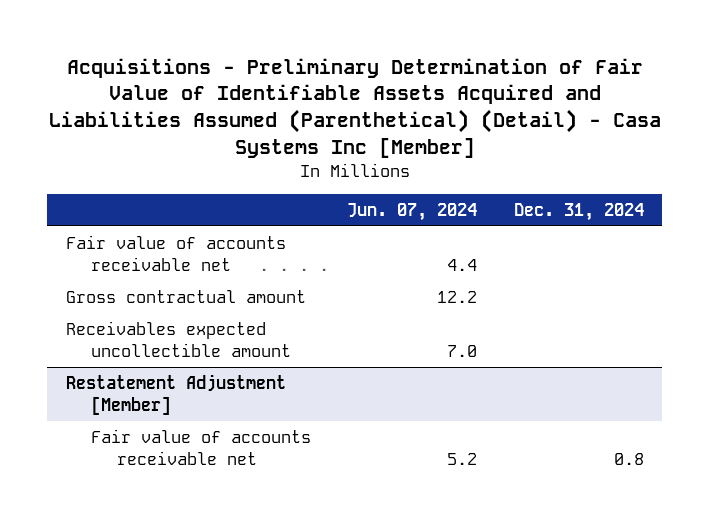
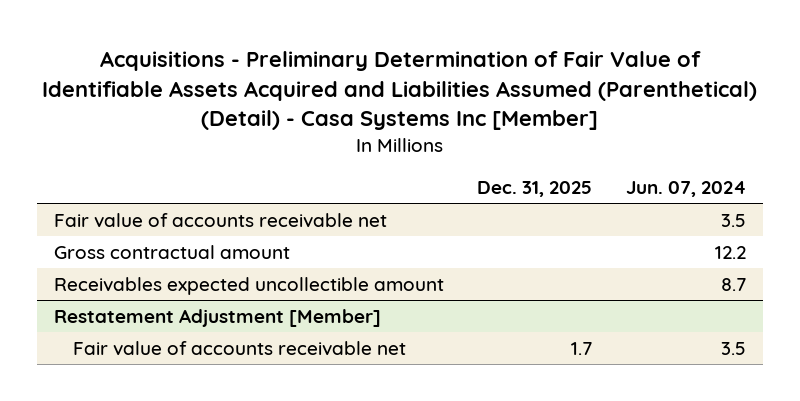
- | Jun. 07, 2024 | Dec. 31, 2024
+ | Dec. 31, 2025 | Jun. 07, 2024
- Fair value of accounts receivable net | 4.4 |
+ Fair value of accounts receivable net | | 3.5
- Receivables expected uncollectible amount | 7.0 |
+ Receivables expected uncollectible amount | | 8.7
@ Restatement Adjustment [Member]
- Fair value of accounts receivable net | 5.2 | 0.8
+ Fair value of accounts receivable net | 1.7 | 3.5

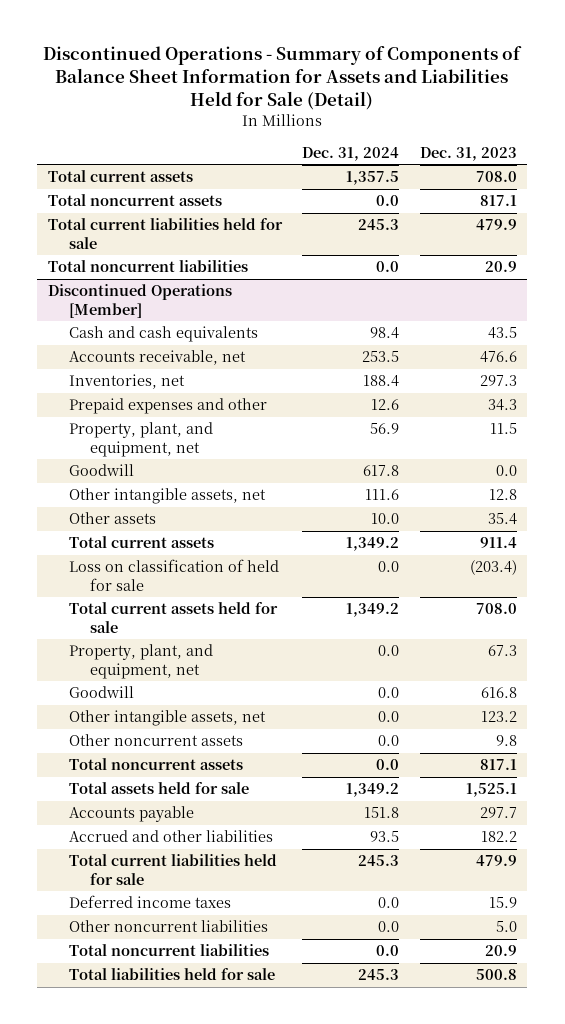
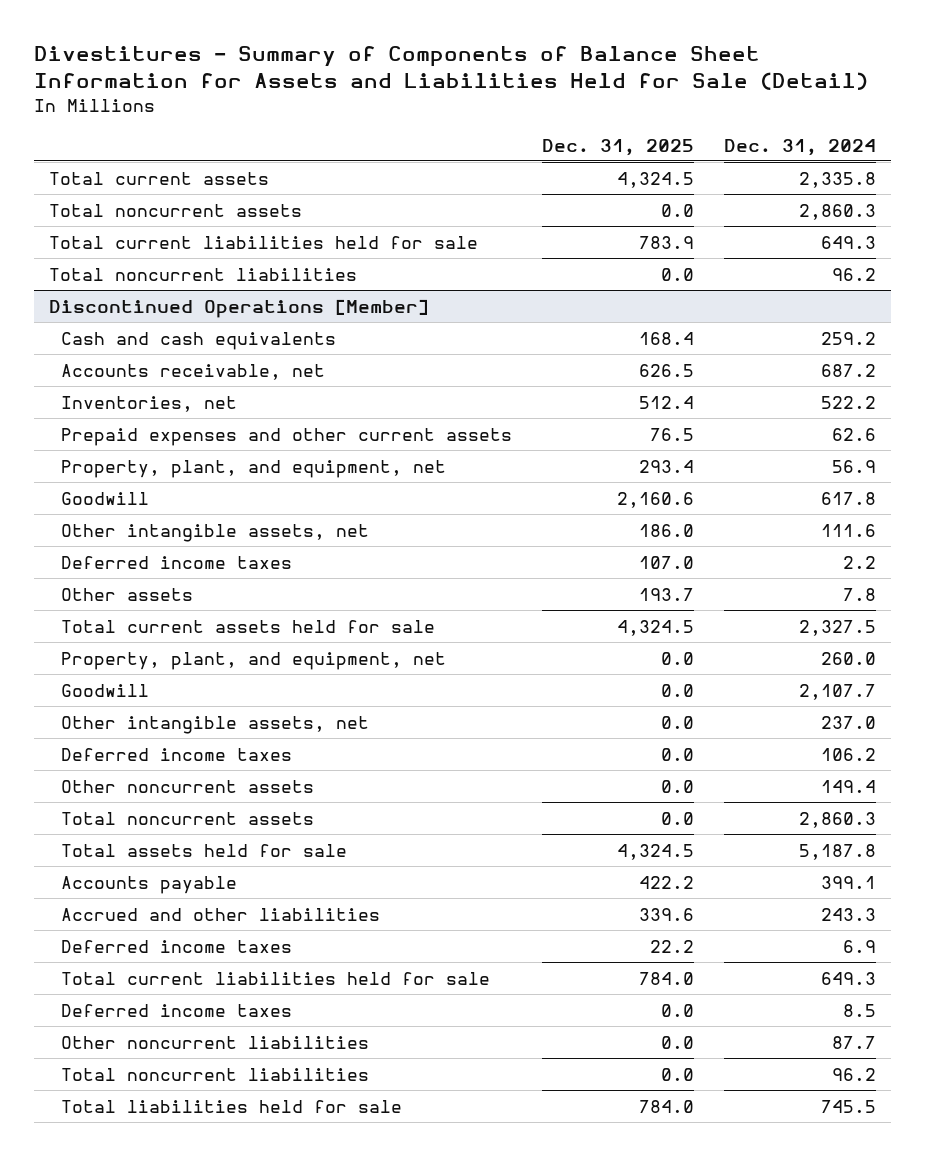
- Discontinued Operations - Summary of Components of Balance Sheet Information for Assets and Liabilities Held for Sale (Detail)
+ Divestitures - Summary of Components of Balance Sheet Information for Assets and Liabilities Held for Sale (Detail)
- | Dec. 31, 2024 | Dec. 31, 2023
+ | Dec. 31, 2025 | Dec. 31, 2024
- Total current assets | 1,357.5 | 708.0
- Total noncurrent assets | 0.0 | 817.1
- Total current liabilities held for sale | 245.3 | 479.9
- Total noncurrent liabilities | 0.0 | 20.9
+ Total current assets | 4,324.5 | 2,335.8
+ Total noncurrent assets | 0.0 | 2,860.3
+ Total current liabilities held for sale | 783.9 | 649.3
+ Total noncurrent liabilities | 0.0 | 96.2
@ Discontinued Operations [Member]
- Cash and cash equivalents | 98.4 | 43.5
- Accounts receivable, net | 253.5 | 476.6
- Inventories, net | 188.4 | 297.3
- Prepaid expenses and other | 12.6 | 34.3
+ Cash and cash equivalents | 168.4 | 259.2
+ Accounts receivable, net | 626.5 | 687.2
+ Inventories, net | 512.4 | 522.2
+ Prepaid expenses and other current assets | 76.5 | 62.6
- Other assets | 10.0 | 35.4
- Total current assets | 1,349.2 | 911.4
- Loss on classification of held for sale | 0.0 | (203.4)
- Total current assets held for sale | 1,349.2 | 708.0
- Property, plant, and equipment, net | 0.0 | 67.3
- Goodwill | 0.0 | 616.8
- Other intangible assets, net | 0.0 | 123.2
- Other noncurrent assets | 0.0 | 9.8
- Total noncurrent assets | 0.0 | 817.1
- Total assets held for sale | 1,349.2 | 1,525.1
- Accounts payable | 151.8 | 297.7
- Accrued and other liabilities | 93.5 | 182.2
- Total current liabilities held for sale | 245.3 | 479.9
- Deferred income taxes | 0.0 | 15.9
- Other noncurrent liabilities | 0.0 | 5.0
- Total noncurrent liabilities | 0.0 | 20.9
- Total liabilities held for sale | 245.3 | 500.8
+ Deferred income taxes | 107.0 | 2.2
+ Other assets | 193.7 | 7.8
+ Total current assets held for sale | 4,324.5 | 2,327.5
+ Property, plant, and equipment, net | 0.0 | 260.0
+ Goodwill | 0.0 | 2,107.7
+ Other intangible assets, net | 0.0 | 237.0
+ Deferred income taxes | 0.0 | 106.2
+ Other noncurrent assets | 0.0 | 149.4
+ Total noncurrent assets | 0.0 | 2,860.3
+ Total assets held for sale | 4,324.5 | 5,187.8
+ Accounts payable | 422.2 | 399.1
+ Accrued and other liabilities | 339.6 | 243.3
+ Deferred income taxes | 22.2 | 6.9
+ Total current liabilities held for sale | 784.0 | 649.3
+ Deferred income taxes | 0.0 | 8.5
+ Other noncurrent liabilities | 0.0 | 87.7
+ Total noncurrent liabilities | 0.0 | 96.2
+ Total liabilities held for sale | 784.0 | 745.5

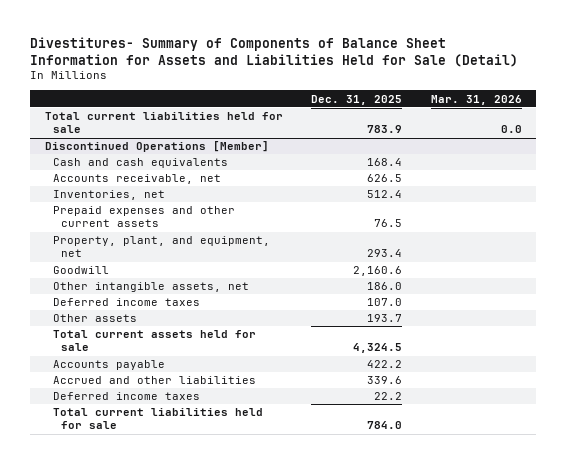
- Divestitures - Summary of Components of Balance Sheet Information for Assets and Liabilities Held for Sale (Detail)
+ Divestitures- Summary of Components of Balance Sheet Information for Assets and Liabilities Held for Sale (Detail)
- | Dec. 31, 2025 | Dec. 31, 2024
+ | Dec. 31, 2025 | Mar. 31, 2026
- Total current assets | 4,324.5 | 2,335.8
- Total noncurrent assets | 0.0 | 2,860.3
- Total noncurrent liabilities | 0.0 | 96.2
@ Discontinued Operations [Member]
- Property, plant, and equipment, net | 0.0 | 260.0
- Goodwill | 0.0 | 2,107.7
- Other intangible assets, net | 0.0 | 237.0
- Deferred income taxes | 0.0 | 106.2
- Other noncurrent assets | 0.0 | 149.4
- Total noncurrent assets | 0.0 | 2,860.3
- Total assets held for sale | 4,324.5 | 5,187.8
- Deferred income taxes | 0.0 | 8.5
- Other noncurrent liabilities | 0.0 | 87.7
- Total noncurrent liabilities | 0.0 | 96.2
- Total liabilities held for sale | 784.0 | 745.5

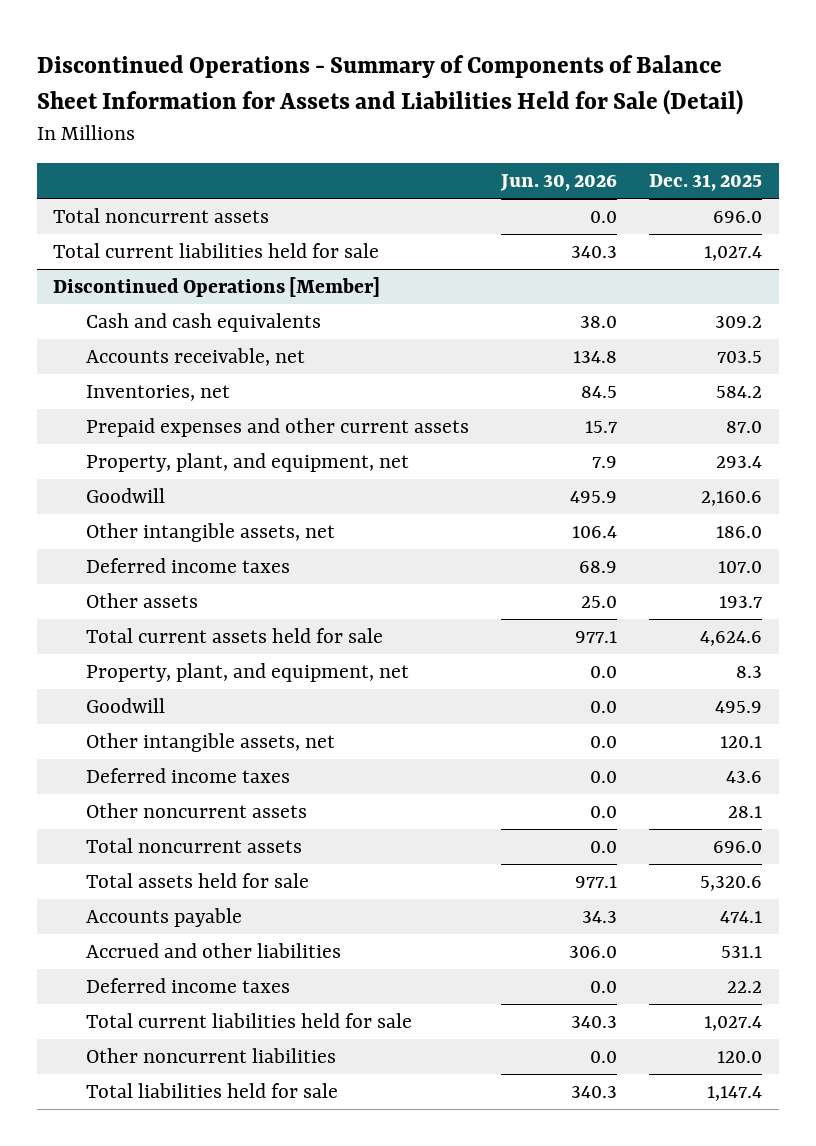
- Divestitures- Summary of Components of Balance Sheet Information for Assets and Liabilities Held for Sale (Detail)
+ Discontinued Operations - Summary of Components of Balance Sheet Information for Assets and Liabilities Held for Sale (Detail)
- | Dec. 31, 2025 | Mar. 31, 2026
+ | Jun. 30, 2026 | Dec. 31, 2025
- Total current liabilities held for sale | 783.9 | 0.0
+ Total noncurrent assets | 0.0 | 696.0
+ Total current liabilities held for sale | 340.3 | 1,027.4
@ Discontinued Operations [Member]
- Cash and cash equivalents | 168.4 |
- Accounts receivable, net | 626.5 |
- Inventories, net | 512.4 |
- Prepaid expenses and other current assets | 76.5 |
+ Cash and cash equivalents | 38.0 | 309.2
+ Accounts receivable, net | 134.8 | 703.5
+ Inventories, net | 84.5 | 584.2
+ Prepaid expenses and other current assets | 15.7 | 87.0
- Total current assets held for sale | 4,324.5 |
- Accounts payable | 422.2 |
- Accrued and other liabilities | 339.6 |
+ Total current assets held for sale | 977.1 | 4,624.6
+ Property, plant, and equipment, net | 0.0 | 8.3
+ Goodwill | 0.0 | 495.9
+ Other intangible assets, net | 0.0 | 120.1
+ Deferred income taxes | 0.0 | 43.6
+ Other noncurrent assets | 0.0 | 28.1
+ Total noncurrent assets | 0.0 | 696.0
+ Total assets held for sale | 977.1 | 5,320.6
+ Accounts payable | 34.3 | 474.1
+ Accrued and other liabilities | 306.0 | 531.1
- Total current liabilities held for sale | 784.0 |
+ Total current liabilities held for sale | 340.3 | 1,027.4
+ Other noncurrent liabilities | 0.0 | 120.0
+ Total liabilities held for sale | 340.3 | 1,147.4

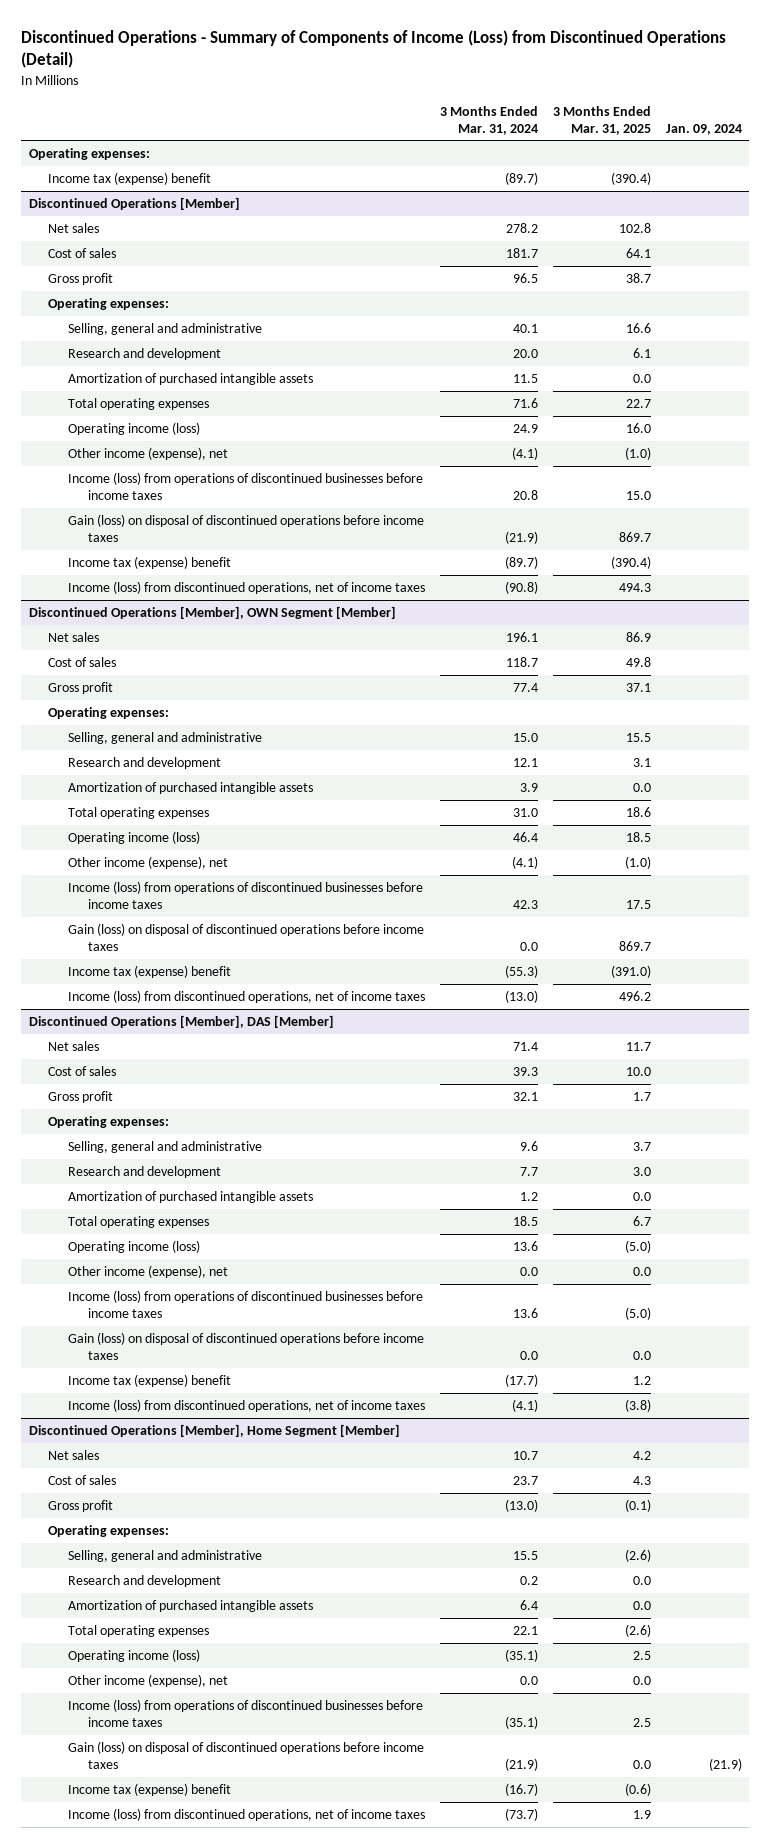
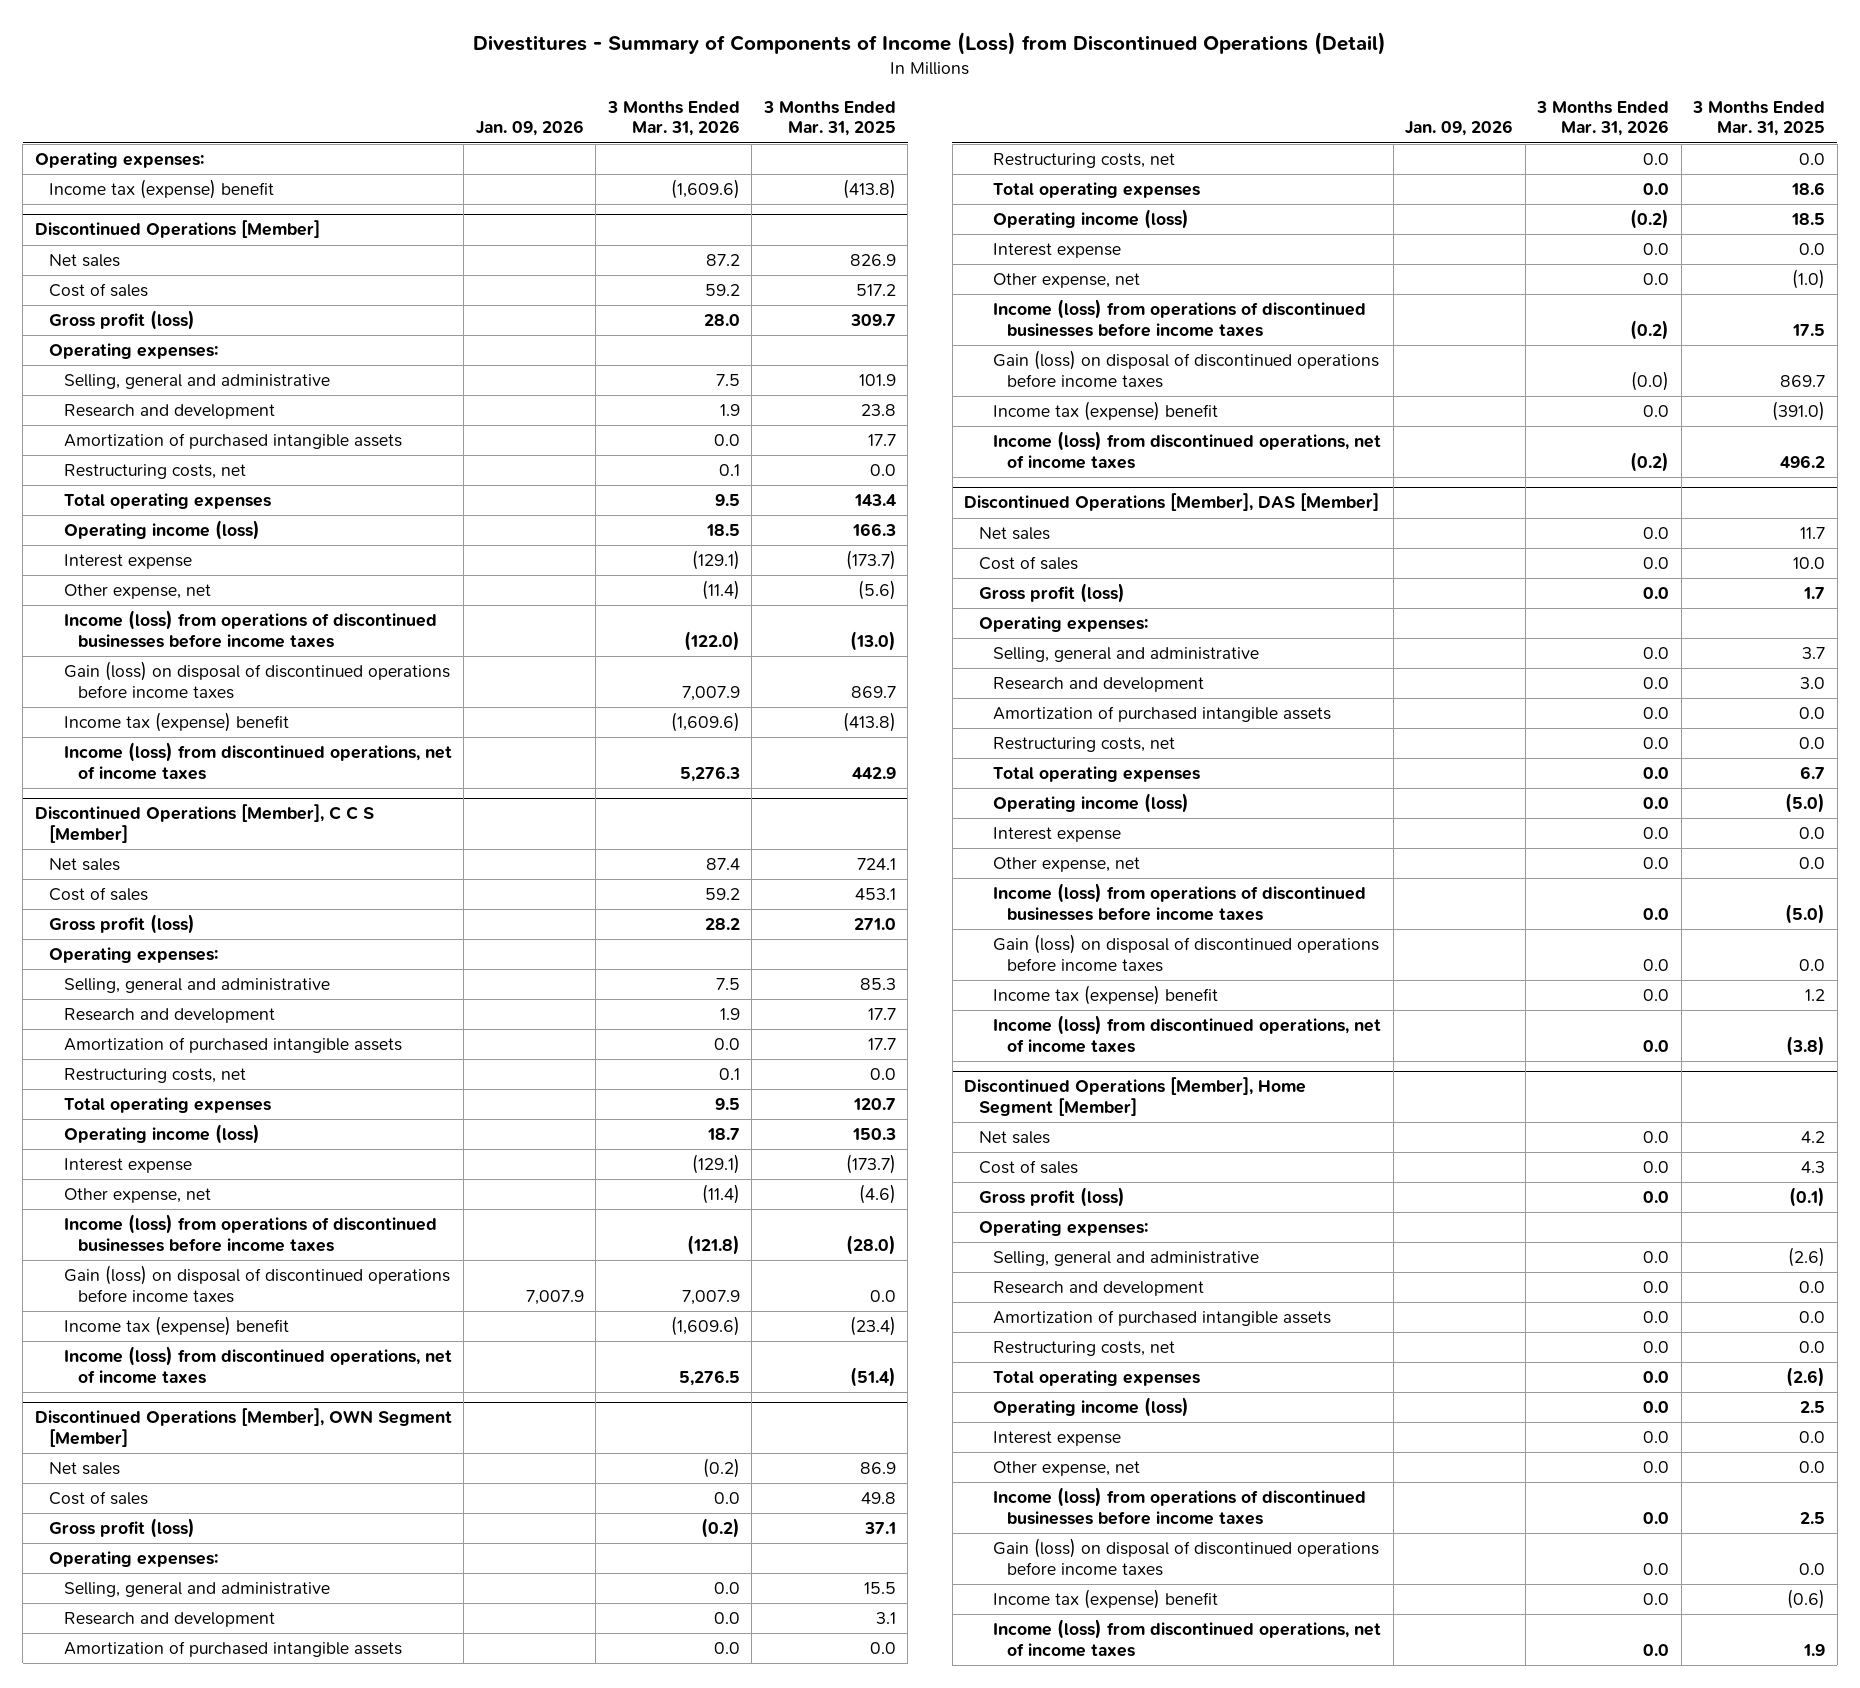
- Discontinued Operations - Summary of Components of Income (Loss) from Discontinued Operations (Detail)
+ Divestitures - Summary of Components of Income (Loss) from Discontinued Operations (Detail)
- | 3 Months Ended Mar. 31, 2024 | 3 Months Ended Mar. 31, 2025 | Jan. 09, 2024
+ | Jan. 09, 2026 | 3 Months Ended Mar. 31, 2026 | 3 Months Ended Mar. 31, 2025
- Income tax (expense) benefit | (89.7) | (390.4) |
+ Income tax (expense) benefit | | (1,609.6) | (413.8)
@ Discontinued Operations [Member]
- Net sales | 278.2 | 102.8 |
- Cost of sales | 181.7 | 64.1 |
- Gross profit | 96.5 | 38.7 |
+ Net sales | | 87.2 | 826.9
+ Cost of sales | | 59.2 | 517.2
+ Gross profit (loss) | | 28.0 | 309.7
- Selling, general and administrative | 40.1 | 16.6 |
- Research and development | 20.0 | 6.1 |
- Amortization of purchased intangible assets | 11.5 | 0.0 |
- Total operating expenses | 71.6 | 22.7 |
- Operating income (loss) | 24.9 | 16.0 |
- Other income (expense), net | (4.1) | (1.0) |
- Income (loss) from operations of discontinued businesses before income taxes | 20.8 | 15.0 |
+ Selling, general and administrative | | 7.5 | 101.9
+ Research and development | | 1.9 | 23.8
+ Amortization of purchased intangible assets | | 0.0 | 17.7
+ Restructuring costs, net | | 0.1 | 0.0
+ Total operating expenses | | 9.5 | 143.4
+ Operating income (loss) | | 18.5 | 166.3
+ Interest expense | | (129.1) | (173.7)
+ Other expense, net | | (11.4) | (5.6)
+ Income (loss) from operations of discontinued businesses before income taxes | | (122.0) | (13.0)
- Income tax (expense) benefit | (89.7) | (390.4) |
- Income (loss) from discontinued operations, net of income taxes | (90.8) | 494.3 |
+ Income tax (expense) benefit | | (1,609.6) | (413.8)
+ Income (loss) from discontinued operations, net of income taxes | | 5,276.3 | 442.9
+ Discontinued Operations [Member], C C S [Member]
+ Net sales | | 87.4 | 724.1
+ Cost of sales | | 59.2 | 453.1
+ Gross profit (loss) | | 28.2 | 271.0
+ Operating expenses:
+ Selling, general and administrative | | 7.5 | 85.3
+ Research and development | | 1.9 | 17.7
+ Amortization of purchased intangible assets | | 0.0 | 17.7
+ Restructuring costs, net | | 0.1 | 0.0
+ Total operating expenses | | 9.5 | 120.7
+ Operating income (loss) | | 18.7 | 150.3
+ Interest expense | | (129.1) | (173.7)
+ Other expense, net | | (11.4) | (4.6)
+ Income (loss) from operations of discontinued businesses before income taxes | | (121.8) | (28.0)
+ Gain (loss) on disposal of discontinued operations before income taxes | 7,007.9 | 7,007.9 | 0.0
+ Income tax (expense) benefit | | (1,609.6) | (23.4)
+ Income (loss) from discontinued operations, net of income taxes | | 5,276.5 | (51.4)
@ Discontinued Operations [Member], OWN Segment [Member]
- Gross profit | 77.4 | 37.1 |
+ Gross profit (loss) | | (0.2) | 37.1
+ Restructuring costs, net | | 0.0 | 0.0
- Other income (expense), net | (4.1) | (1.0) |
+ Interest expense | | 0.0 | 0.0
+ Other expense, net | | 0.0 | (1.0)
@ Discontinued Operations [Member], DAS [Member]
- Gross profit | 32.1 | 1.7 |
+ Gross profit (loss) | | 0.0 | 1.7
+ Restructuring costs, net | | 0.0 | 0.0
- Other income (expense), net | 0.0 | 0.0 |
+ Interest expense | | 0.0 | 0.0
+ Other expense, net | | 0.0 | 0.0
@ Discontinued Operations [Member], Home Segment [Member]
- Gross profit | (13.0) | (0.1) |
+ Gross profit (loss) | | 0.0 | (0.1)
+ Restructuring costs, net | | 0.0 | 0.0
- Other income (expense), net | 0.0 | 0.0 |
+ Interest expense | | 0.0 | 0.0
+ Other expense, net | | 0.0 | 0.0

